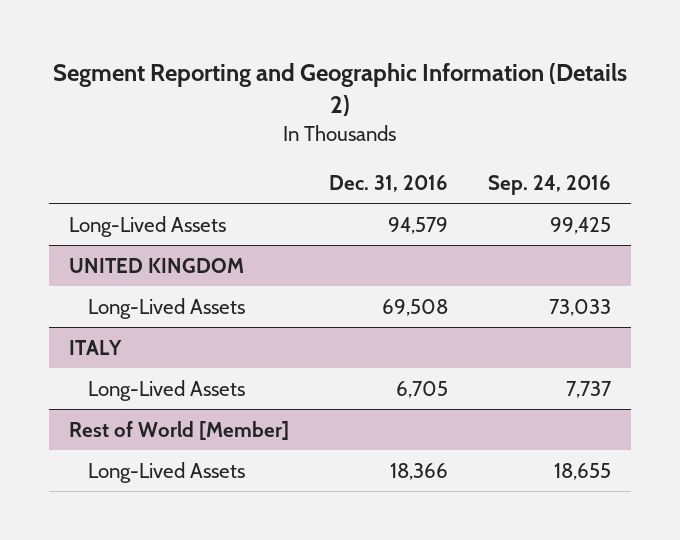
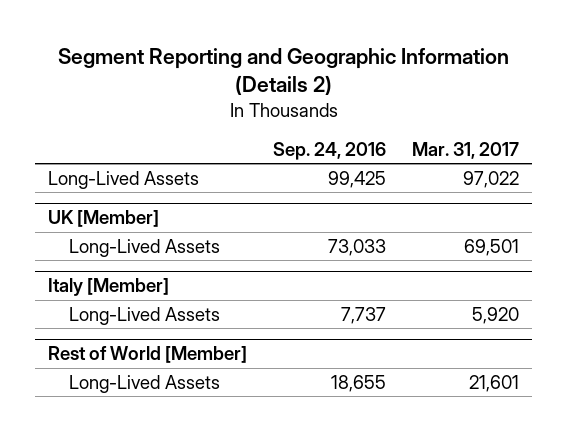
- | Dec. 31, 2016 | Sep. 24, 2016
+ | Sep. 24, 2016 | Mar. 31, 2017
- UNITED KINGDOM
+ UK [Member]
- ITALY
+ Italy [Member]

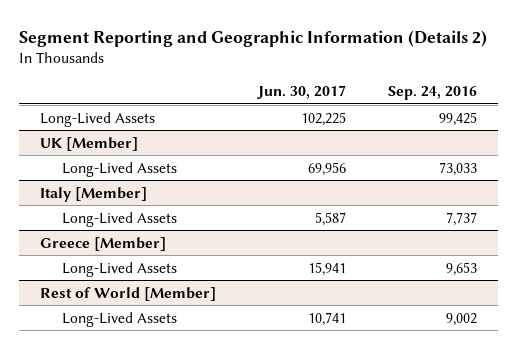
- | Sep. 24, 2016 | Mar. 31, 2017
+ | Jun. 30, 2017 | Sep. 24, 2016
+ Greece [Member]
+ Long-Lived Assets | 15,941 | 9,653
@ Rest of World [Member]
- Long-Lived Assets | 18,655 | 21,601
+ Long-Lived Assets | 10,741 | 9,002

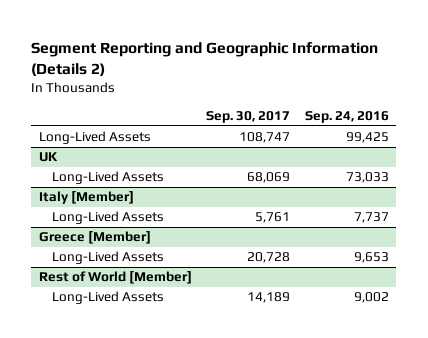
- | Jun. 30, 2017 | Sep. 24, 2016
+ | Sep. 30, 2017 | Sep. 24, 2016
- UK [Member]
+ UK

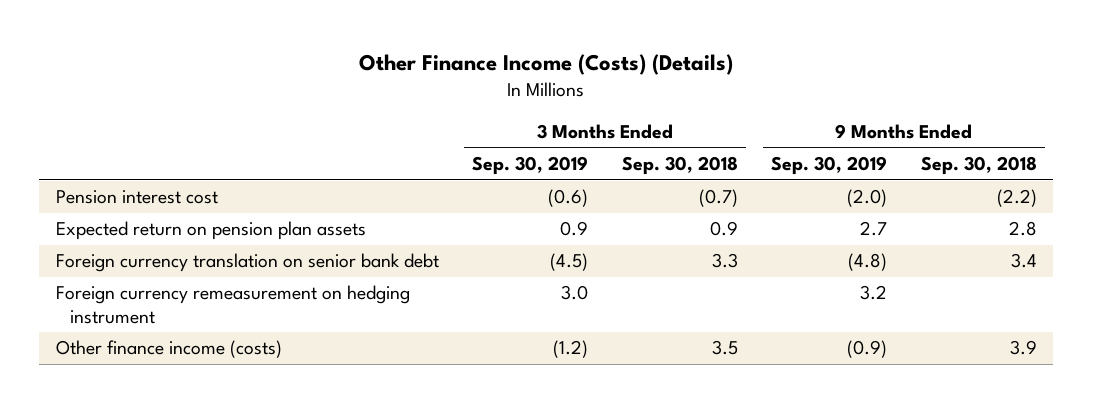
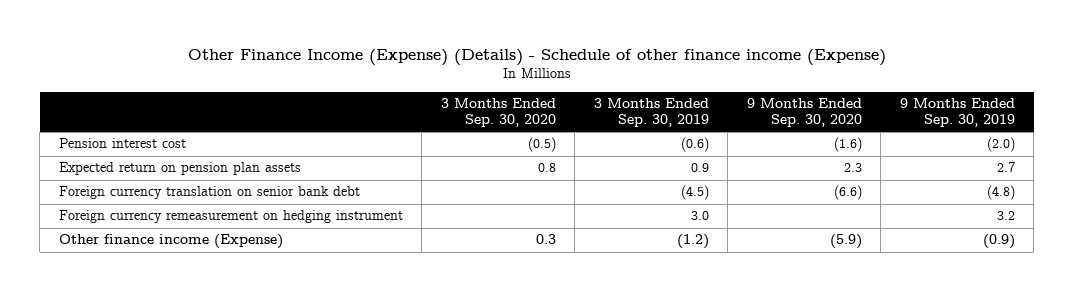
- Other Finance Income (Costs) (Details)
+ Other Finance Income (Expense) (Details) - Schedule of other finance income (Expense)
- | 3 Months Ended Sep. 30, 2019 | 3 Months Ended Sep. 30, 2018 | 9 Months Ended Sep. 30, 2019 | 9 Months Ended Sep. 30, 2018
+ | 3 Months Ended Sep. 30, 2020 | 3 Months Ended Sep. 30, 2019 | 9 Months Ended Sep. 30, 2020 | 9 Months Ended Sep. 30, 2019
- Other finance income (costs) | (1.2) | 3.5 | (0.9) | 3.9
+ Other finance income (Expense) | 0.3 | (1.2) | (5.9) | (0.9)

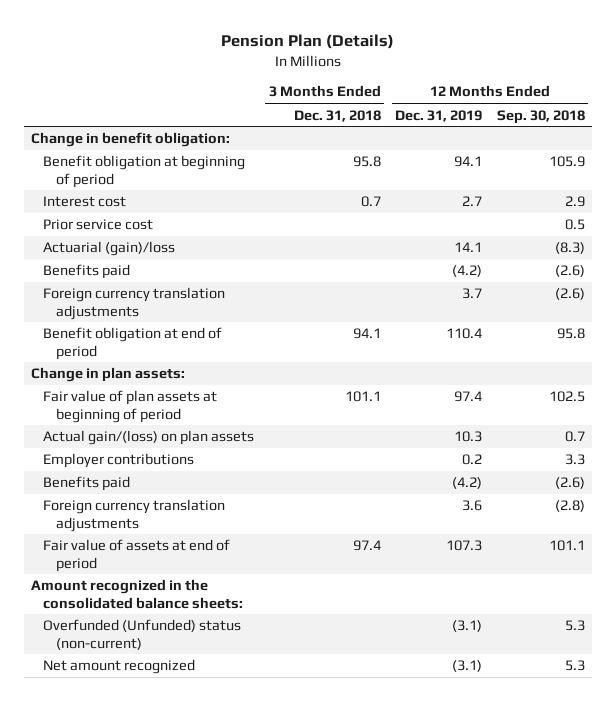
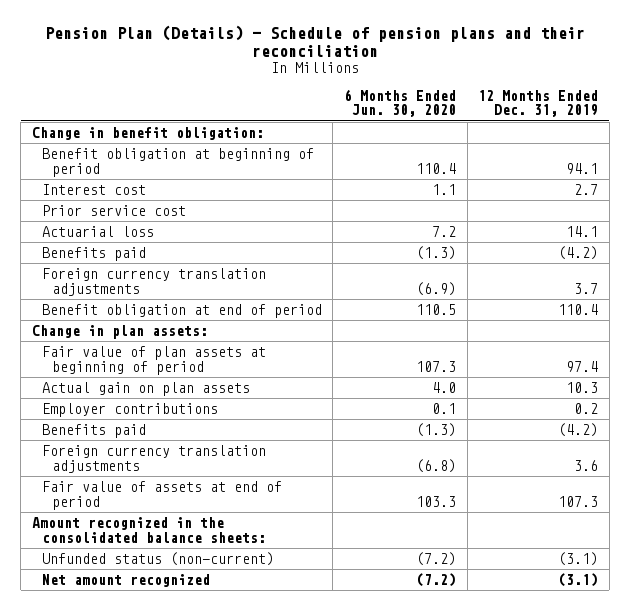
- Pension Plan (Details)
+ Pension Plan (Details) - Schedule of pension plans and their reconciliation
- | 3 Months Ended Dec. 31, 2018 | 12 Months Ended Dec. 31, 2019 | 12 Months Ended Sep. 30, 2018
+ | 6 Months Ended Jun. 30, 2020 | 12 Months Ended Dec. 31, 2019
- Actuarial (gain)/loss | | 14.1 | (8.3)
+ Actuarial loss | 7.2 | 14.1
- Actual gain/(loss) on plan assets | | 10.3 | 0.7
+ Actual gain on plan assets | 4.0 | 10.3
- Overfunded (Unfunded) status (non-current) | | (3.1) | 5.3
+ Unfunded status (non-current) | (7.2) | (3.1)

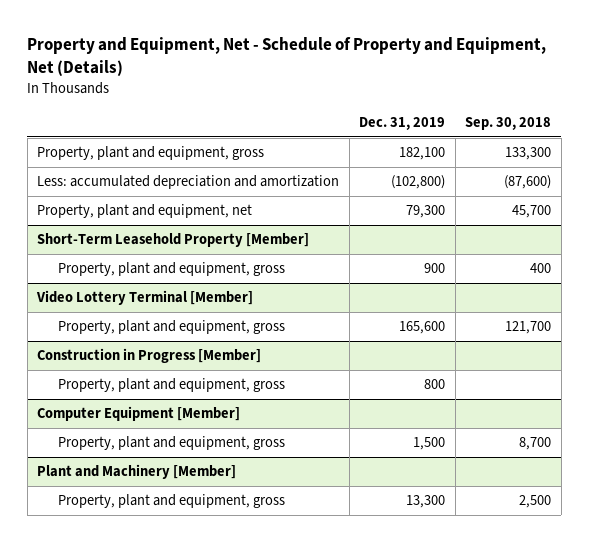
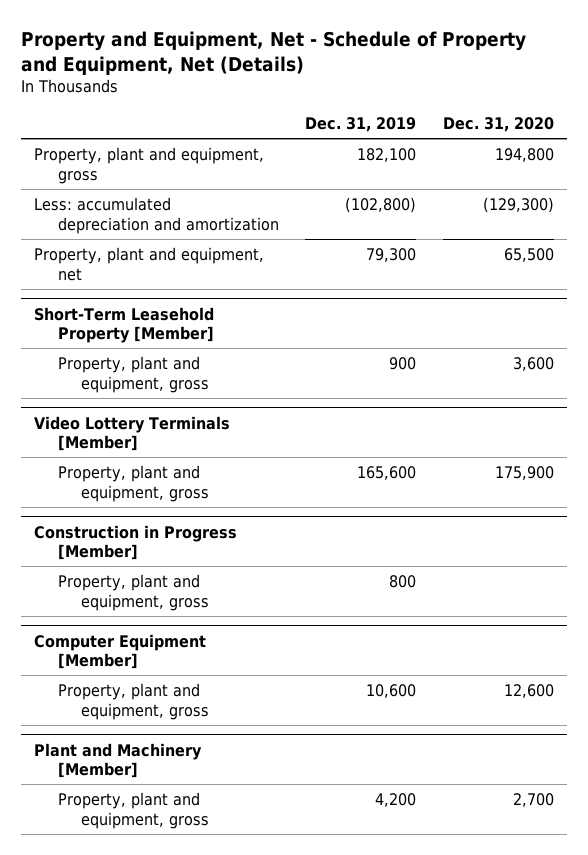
- | Dec. 31, 2019 | Sep. 30, 2018
+ | Dec. 31, 2019 | Dec. 31, 2020
- Video Lottery Terminal [Member]
+ Video Lottery Terminals [Member]
@ Computer Equipment [Member]
- Property, plant and equipment, gross | 1,500 | 8,700
+ Property, plant and equipment, gross | 10,600 | 12,600
@ Plant and Machinery [Member]
- Property, plant and equipment, gross | 13,300 | 2,500
+ Property, plant and equipment, gross | 4,200 | 2,700

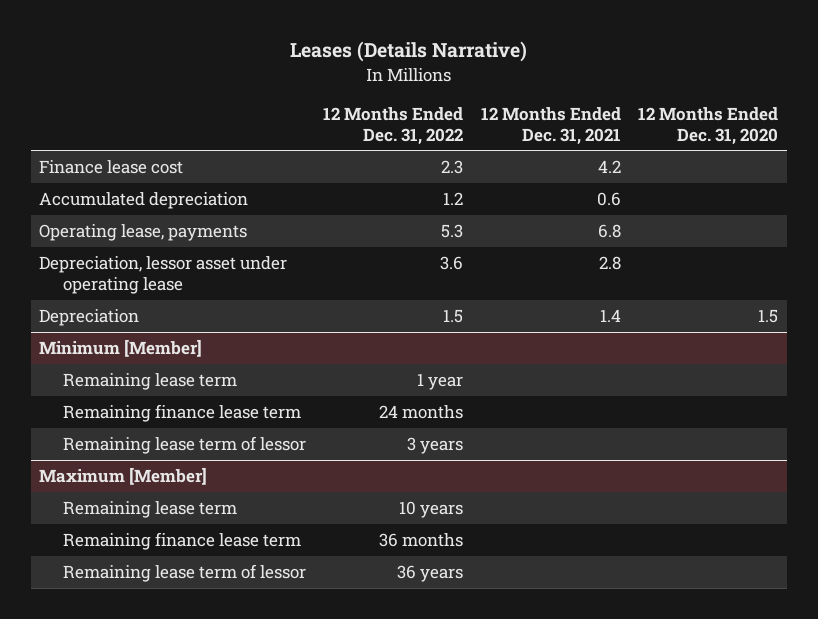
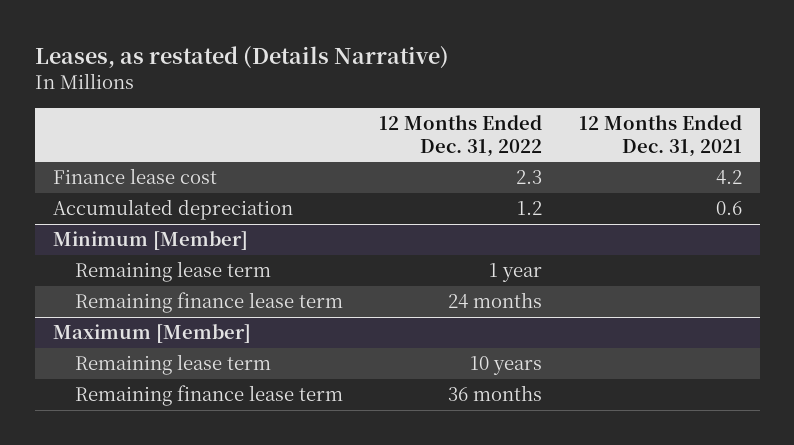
- Leases (Details Narrative)
+ Leases, as restated (Details Narrative)
- | 12 Months Ended Dec. 31, 2022 | 12 Months Ended Dec. 31, 2021 | 12 Months Ended Dec. 31, 2020
+ | 12 Months Ended Dec. 31, 2022 | 12 Months Ended Dec. 31, 2021
- Operating lease, payments | 5.3 | 6.8 |
- Depreciation, lessor asset under operating lease | 3.6 | 2.8 |
- Depreciation | 1.5 | 1.4 | 1.5
@ Minimum [Member]
- Remaining lease term of lessor | 3 years | |
@ Maximum [Member]
- Remaining lease term of lessor | 36 years | |

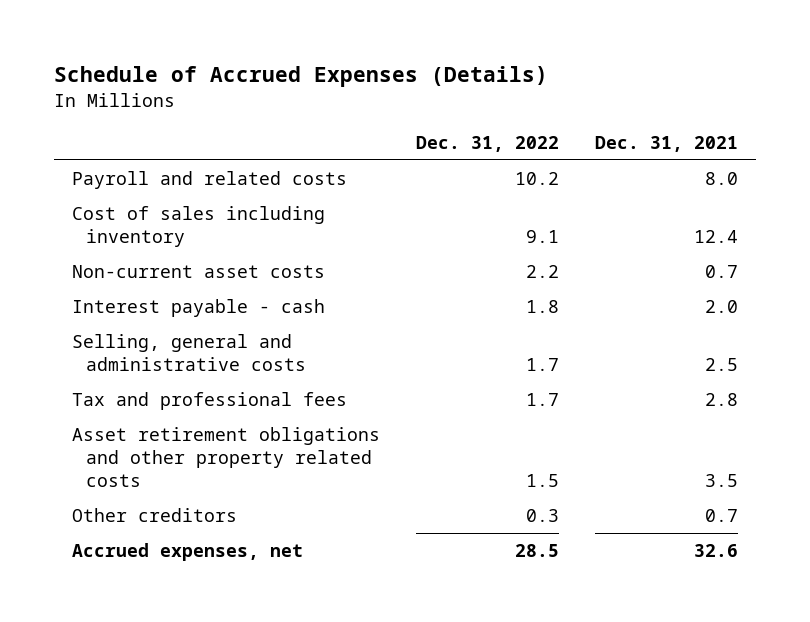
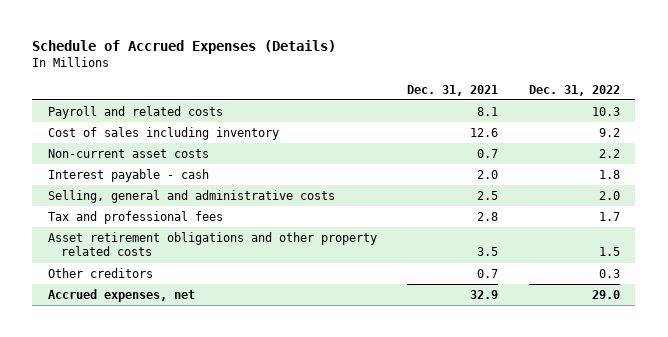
- | Dec. 31, 2022 | Dec. 31, 2021
+ | Dec. 31, 2021 | Dec. 31, 2022
- Payroll and related costs | 10.2 | 8.0
- Cost of sales including inventory | 9.1 | 12.4
+ Payroll and related costs | 8.1 | 10.3
+ Cost of sales including inventory | 12.6 | 9.2
- Selling, general and administrative costs | 1.7 | 2.5
+ Selling, general and administrative costs | 2.5 | 2.0
- Accrued expenses, net | 28.5 | 32.6
+ Accrued expenses, net | 32.9 | 29.0

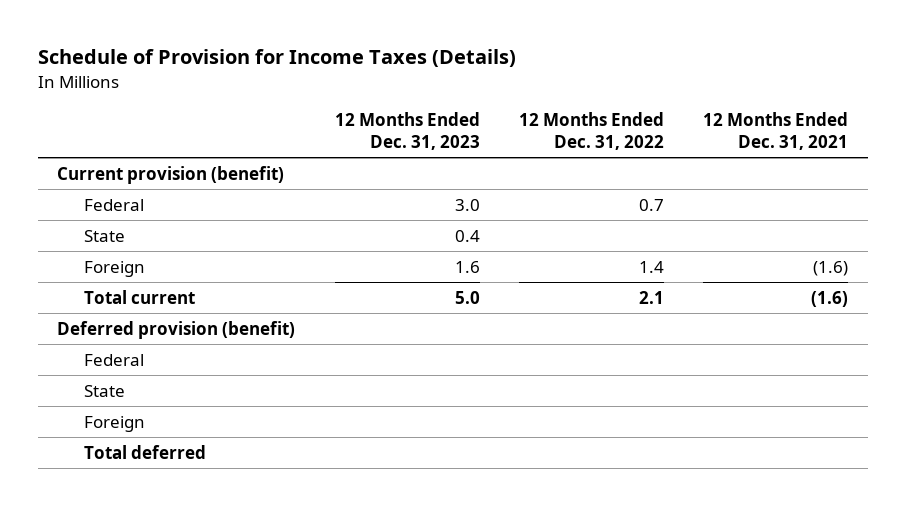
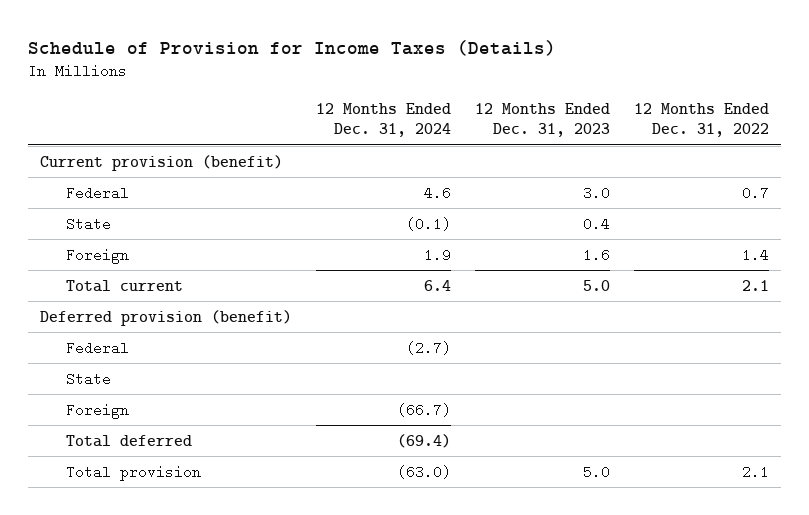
- | 12 Months Ended Dec. 31, 2023 | 12 Months Ended Dec. 31, 2022 | 12 Months Ended Dec. 31, 2021
+ | 12 Months Ended Dec. 31, 2024 | 12 Months Ended Dec. 31, 2023 | 12 Months Ended Dec. 31, 2022
+ Total provision | (63.0) | 5.0 | 2.1

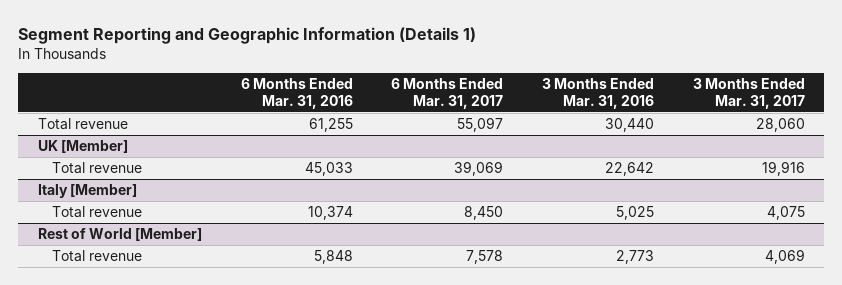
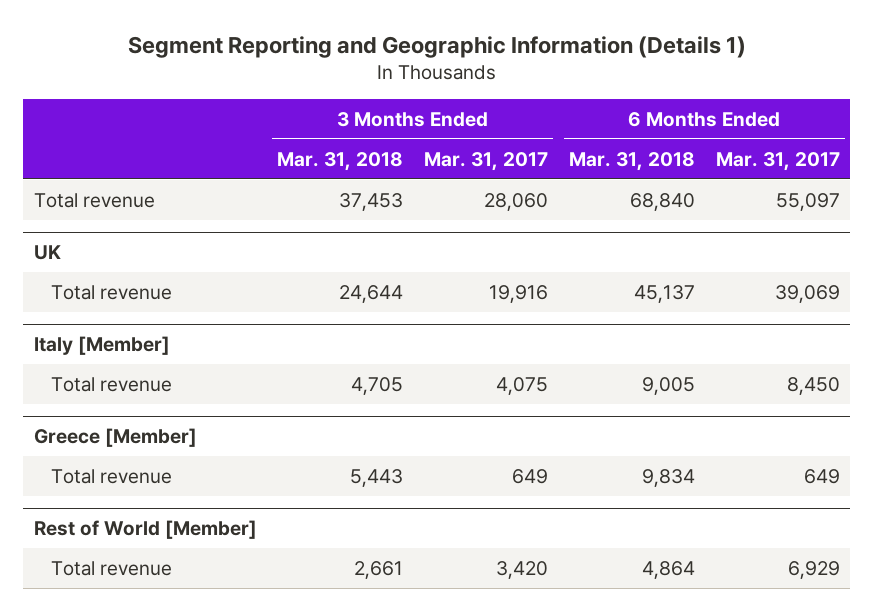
- | 6 Months Ended Mar. 31, 2016 | 6 Months Ended Mar. 31, 2017 | 3 Months Ended Mar. 31, 2016 | 3 Months Ended Mar. 31, 2017
+ | 3 Months Ended Mar. 31, 2018 | 3 Months Ended Mar. 31, 2017 | 6 Months Ended Mar. 31, 2018 | 6 Months Ended Mar. 31, 2017
- UK [Member]
+ UK
+ Greece [Member]
+ Total revenue | 5,443 | 649 | 9,834 | 649
@ Rest of World [Member]
- Total revenue | 5,848 | 7,578 | 2,773 | 4,069
+ Total revenue | 2,661 | 3,420 | 4,864 | 6,929

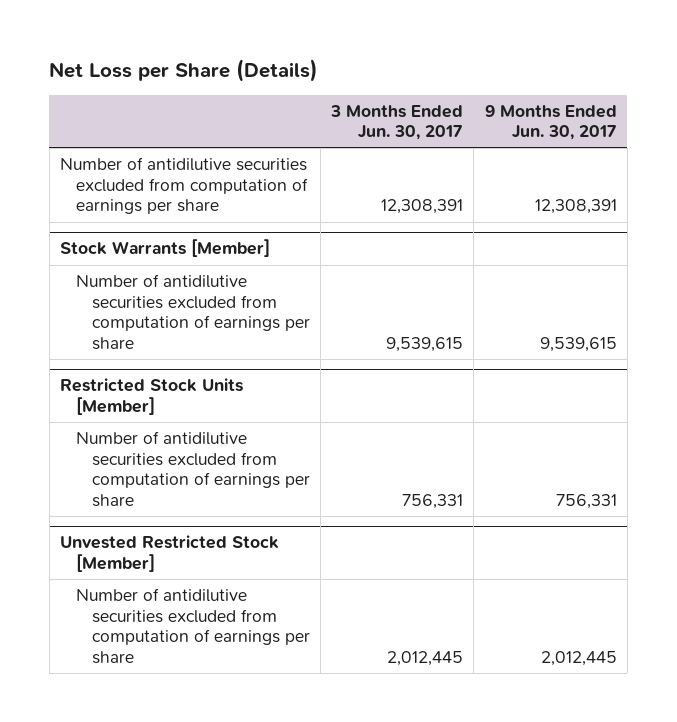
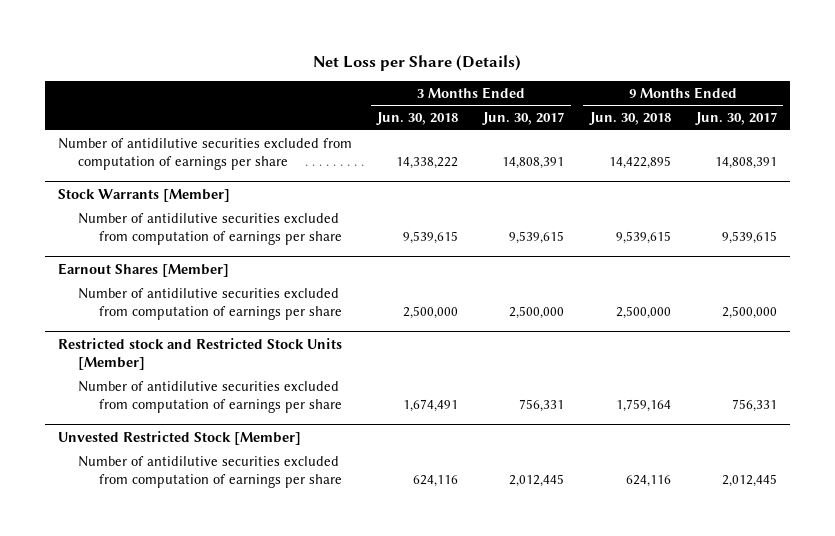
- | 3 Months Ended Jun. 30, 2017 | 9 Months Ended Jun. 30, 2017
+ | 3 Months Ended Jun. 30, 2018 | 3 Months Ended Jun. 30, 2017 | 9 Months Ended Jun. 30, 2018 | 9 Months Ended Jun. 30, 2017
- Number of antidilutive securities excluded from computation of earnings per share | 12,308,391 | 12,308,391
+ Number of antidilutive securities excluded from computation of earnings per share | 14,338,222 | 14,808,391 | 14,422,895 | 14,808,391
- Restricted Stock Units [Member]
+ Earnout Shares [Member]
+ Number of antidilutive securities excluded from computation of earnings per share | 2,500,000 | 2,500,000 | 2,500,000 | 2,500,000
+ Restricted stock and Restricted Stock Units [Member]

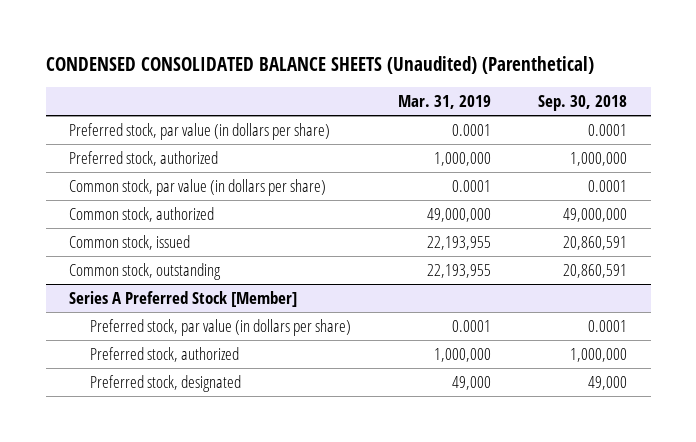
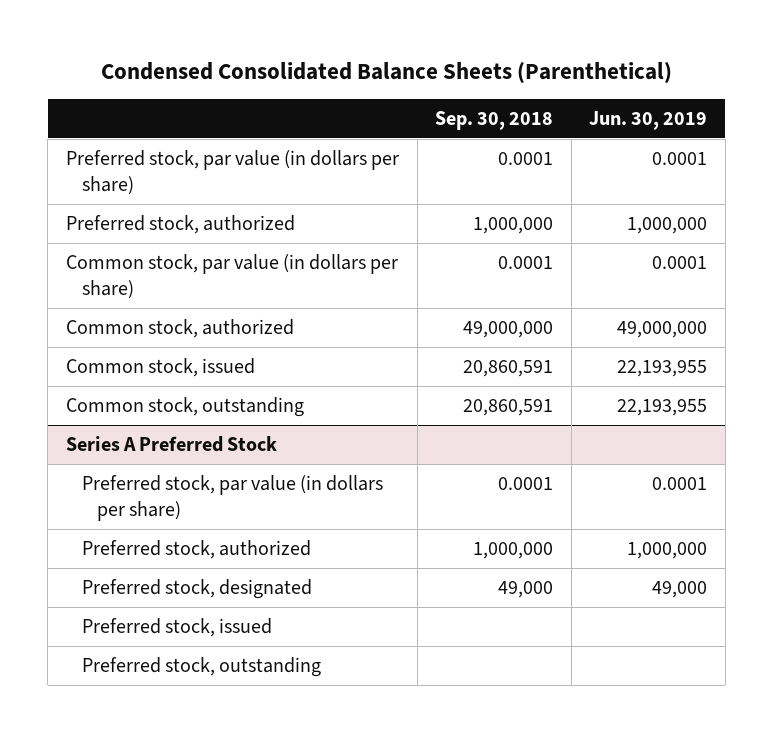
- CONDENSED CONSOLIDATED BALANCE SHEETS (Unaudited) (Parenthetical)
+ Condensed Consolidated Balance Sheets (Parenthetical)
- | Mar. 31, 2019 | Sep. 30, 2018
+ | Sep. 30, 2018 | Jun. 30, 2019
- Series A Preferred Stock [Member]
+ Series A Preferred Stock
+ Preferred stock, issued
+ Preferred stock, outstanding

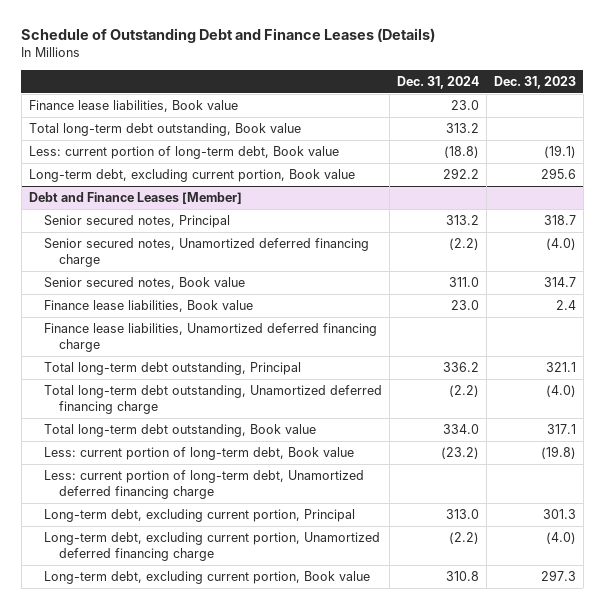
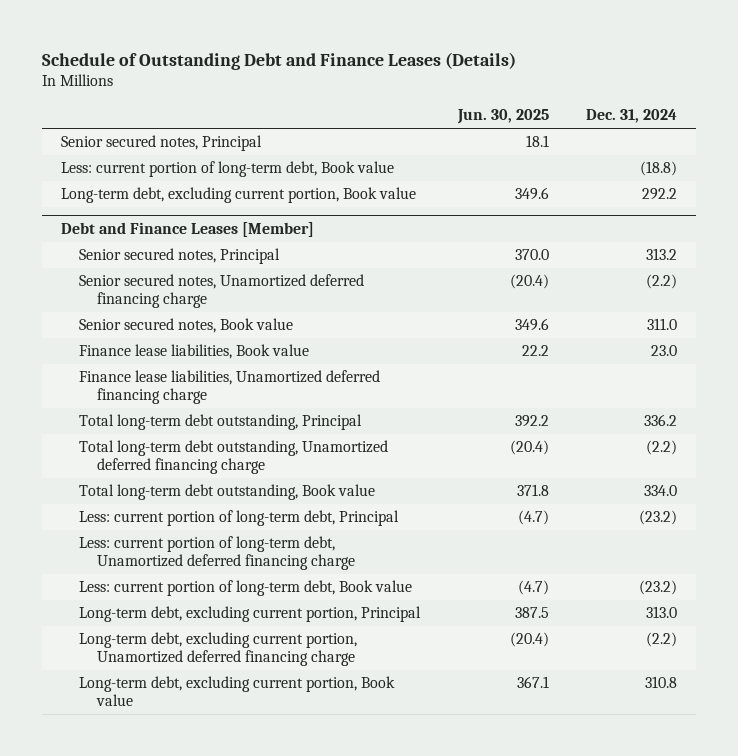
- | Dec. 31, 2024 | Dec. 31, 2023
+ | Jun. 30, 2025 | Dec. 31, 2024
- Finance lease liabilities, Book value | 23.0 |
- Total long-term debt outstanding, Book value | 313.2 |
+ Senior secured notes, Principal | 18.1 |
@ Debt and Finance Leases [Member]
+ Less: current portion of long-term debt, Principal | (4.7) | (23.2)
moved down: Less: current portion of long-term debt, Book value | (4.7) | (23.2)

